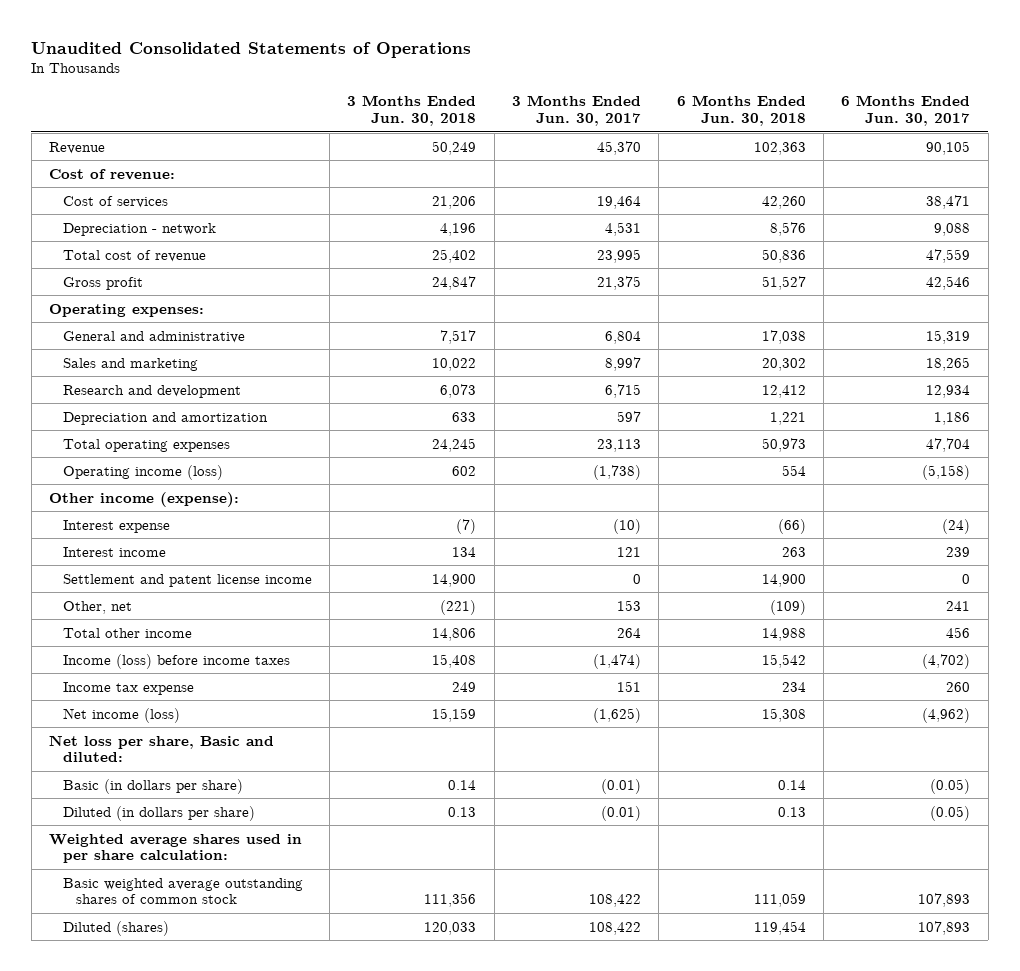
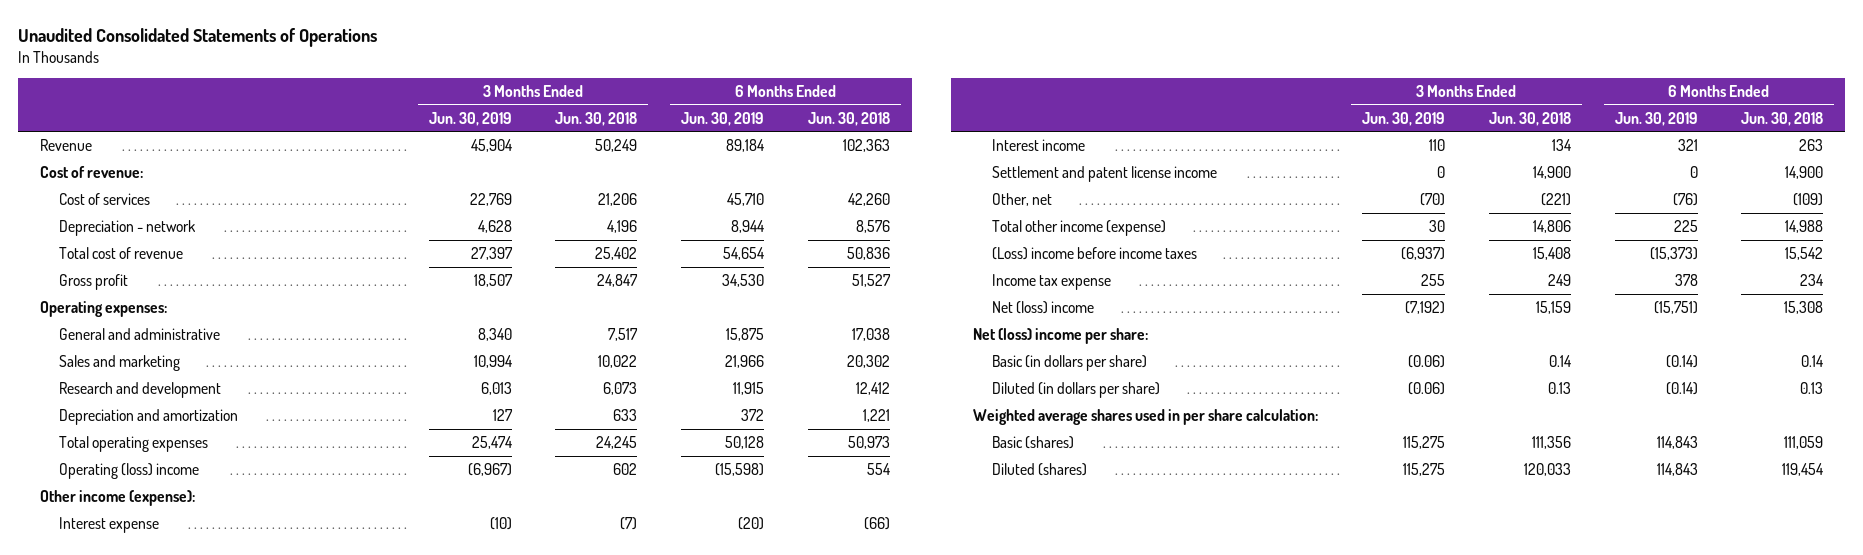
- | 3 Months Ended Jun. 30, 2018 | 3 Months Ended Jun. 30, 2017 | 6 Months Ended Jun. 30, 2018 | 6 Months Ended Jun. 30, 2017
+ | 3 Months Ended Jun. 30, 2019 | 3 Months Ended Jun. 30, 2018 | 6 Months Ended Jun. 30, 2019 | 6 Months Ended Jun. 30, 2018
- Operating income (loss) | 602 | (1,738) | 554 | (5,158)
+ Operating (loss) income | (6,967) | 602 | (15,598) | 554
- Total other income | 14,806 | 264 | 14,988 | 456
- Income (loss) before income taxes | 15,408 | (1,474) | 15,542 | (4,702)
+ Total other income (expense) | 30 | 14,806 | 225 | 14,988
+ (Loss) income before income taxes | (6,937) | 15,408 | (15,373) | 15,542
- Net income (loss) | 15,159 | (1,625) | 15,308 | (4,962)
- Net loss per share, Basic and diluted:
+ Net (loss) income | (7,192) | 15,159 | (15,751) | 15,308
+ Net (loss) income per share:
- Basic weighted average outstanding shares of common stock | 111,356 | 108,422 | 111,059 | 107,893
+ Basic (shares) | 115,275 | 111,356 | 114,843 | 111,059

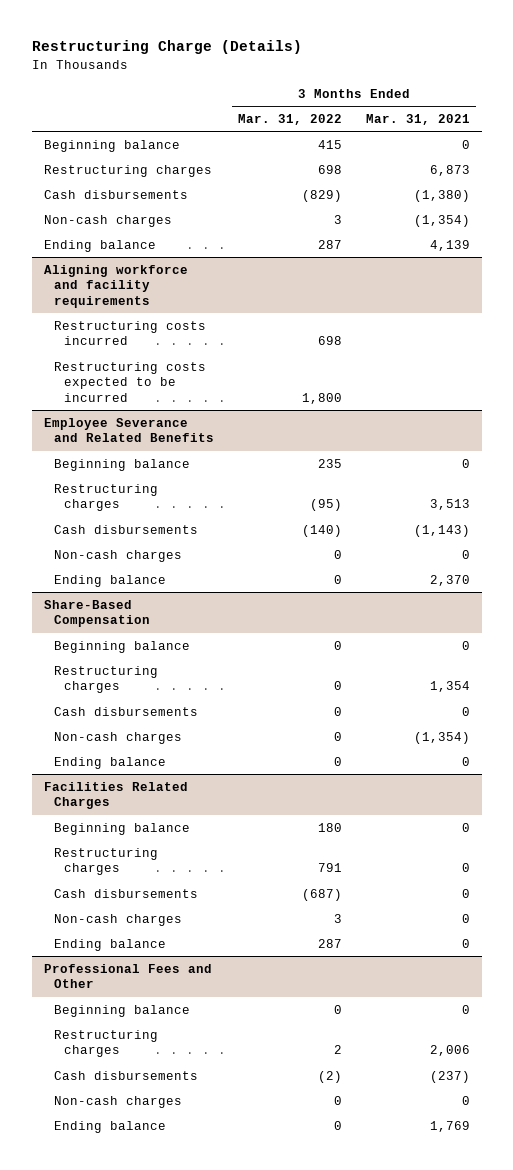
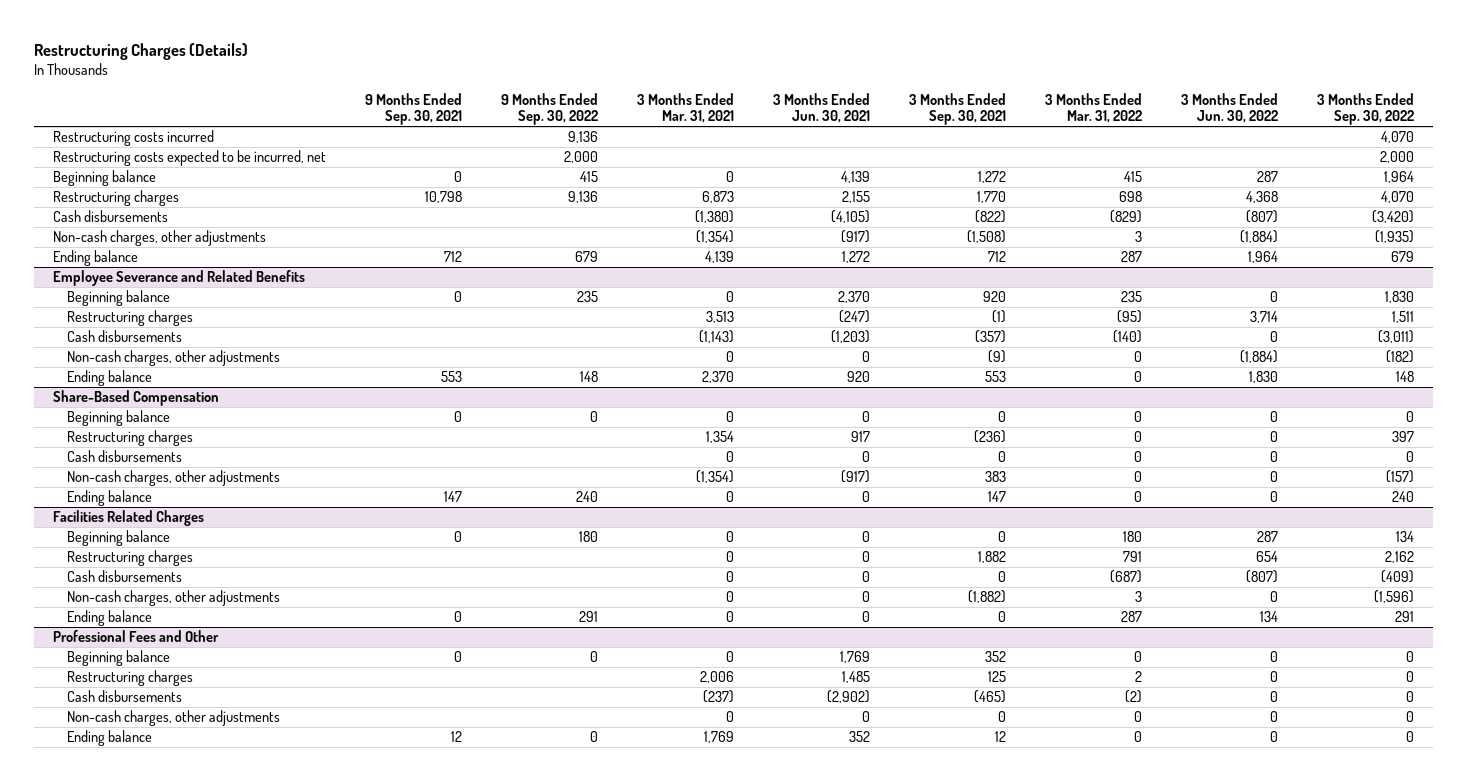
- Restructuring Charge (Details)
+ Restructuring Charges (Details)
- | 3 Months Ended Mar. 31, 2022 | 3 Months Ended Mar. 31, 2021
+ | 9 Months Ended Sep. 30, 2021 | 9 Months Ended Sep. 30, 2022 | 3 Months Ended Mar. 31, 2021 | 3 Months Ended Jun. 30, 2021 | 3 Months Ended Sep. 30, 2021 | 3 Months Ended Mar. 31, 2022 | 3 Months Ended Jun. 30, 2022 | 3 Months Ended Sep. 30, 2022
+ Restructuring costs incurred | | 9,136 | | | | | | 4,070
+ Restructuring costs expected to be incurred, net | | 2,000 | | | | | | 2,000
- Non-cash charges | 3 | (1,354)
+ Non-cash charges, other adjustments | | | (1,354) | (917) | (1,508) | 3 | (1,884) | (1,935)
- Aligning workforce and facility requirements
- Restructuring costs incurred | 698 |
- Restructuring costs expected to be incurred | 1,800 |
@ Employee Severance and Related Benefits
- Non-cash charges | 0 | 0
+ Non-cash charges, other adjustments | | | 0 | 0 | (9) | 0 | (1,884) | (182)
@ Share-Based Compensation
- Non-cash charges | 0 | (1,354)
+ Non-cash charges, other adjustments | | | (1,354) | (917) | 383 | 0 | 0 | (157)
@ Facilities Related Charges
- Non-cash charges | 3 | 0
+ Non-cash charges, other adjustments | | | 0 | 0 | (1,882) | 3 | 0 | (1,596)
@ Professional Fees and Other
- Non-cash charges | 0 | 0
+ Non-cash charges, other adjustments | | | 0 | 0 | 0 | 0 | 0 | 0

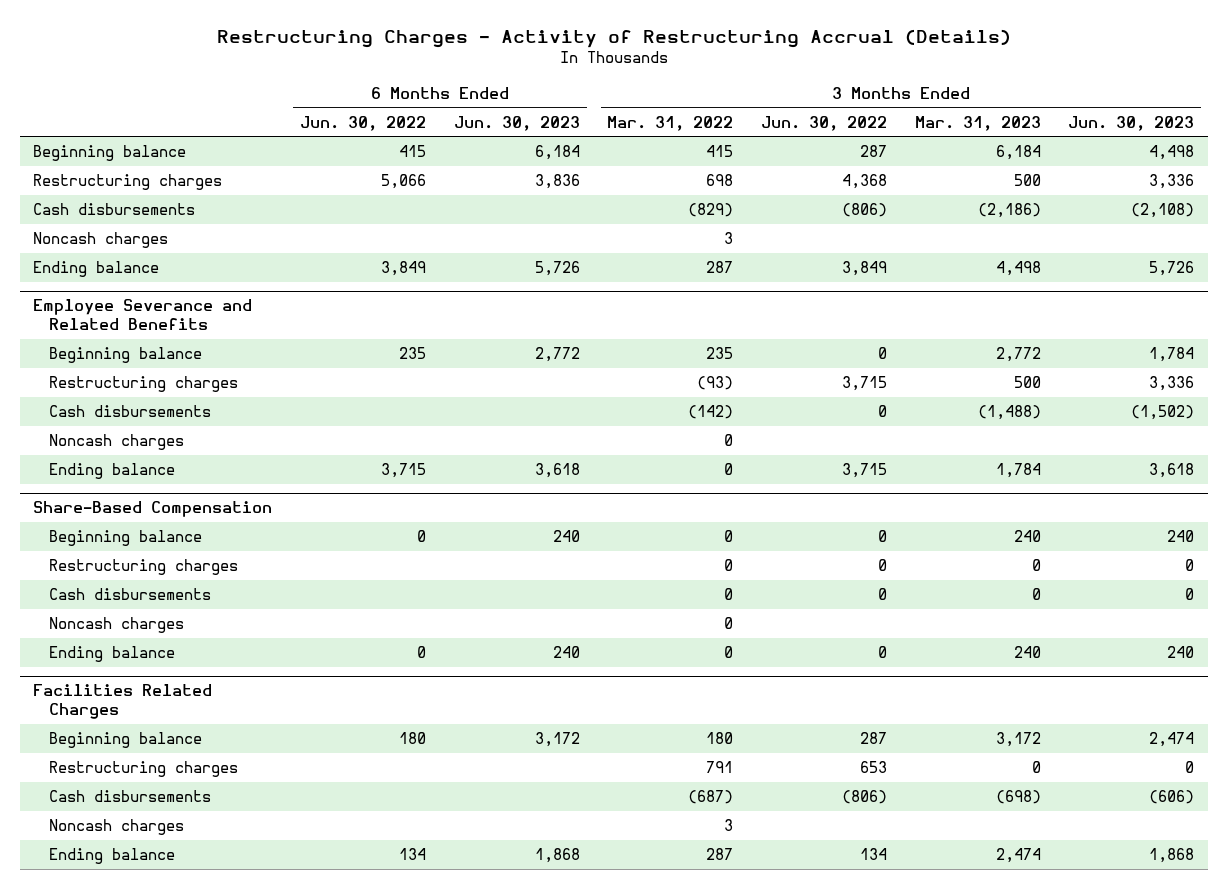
- Restructuring Charges (Details)
+ Restructuring Charges - Activity of Restructuring Accrual (Details)
- | 9 Months Ended Sep. 30, 2021 | 9 Months Ended Sep. 30, 2022 | 3 Months Ended Mar. 31, 2021 | 3 Months Ended Jun. 30, 2021 | 3 Months Ended Sep. 30, 2021 | 3 Months Ended Mar. 31, 2022 | 3 Months Ended Jun. 30, 2022 | 3 Months Ended Sep. 30, 2022
+ | 6 Months Ended Jun. 30, 2022 | 6 Months Ended Jun. 30, 2023 | 3 Months Ended Mar. 31, 2022 | 3 Months Ended Jun. 30, 2022 | 3 Months Ended Mar. 31, 2023 | 3 Months Ended Jun. 30, 2023
- Restructuring costs incurred | | 9,136 | | | | | | 4,070
- Restructuring costs expected to be incurred, net | | 2,000 | | | | | | 2,000
- Cash disbursements | | | (1,380) | (4,105) | (822) | (829) | (807) | (3,420)
- Non-cash charges, other adjustments | | | (1,354) | (917) | (1,508) | 3 | (1,884) | (1,935)
- Ending balance | 712 | 679 | 4,139 | 1,272 | 712 | 287 | 1,964 | 679
+ Cash disbursements | | | (829) | (806) | (2,186) | (2,108)
+ Noncash charges | | | 3 | | |
+ Ending balance | 3,849 | 5,726 | 287 | 3,849 | 4,498 | 5,726
@ Employee Severance and Related Benefits
- Restructuring charges | | | 3,513 | (247) | (1) | (95) | 3,714 | 1,511
- Cash disbursements | | | (1,143) | (1,203) | (357) | (140) | 0 | (3,011)
- Non-cash charges, other adjustments | | | 0 | 0 | (9) | 0 | (1,884) | (182)
- Ending balance | 553 | 148 | 2,370 | 920 | 553 | 0 | 1,830 | 148
+ Restructuring charges | | | (93) | 3,715 | 500 | 3,336
+ Cash disbursements | | | (142) | 0 | (1,488) | (1,502)
+ Noncash charges | | | 0 | | |
+ Ending balance | 3,715 | 3,618 | 0 | 3,715 | 1,784 | 3,618
@ Share-Based Compensation
- Non-cash charges, other adjustments | | | (1,354) | (917) | 383 | 0 | 0 | (157)
+ Noncash charges | | | 0 | | |
@ Facilities Related Charges
- Restructuring charges | | | 0 | 0 | 1,882 | 791 | 654 | 2,162
- Cash disbursements | | | 0 | 0 | 0 | (687) | (807) | (409)
- Non-cash charges, other adjustments | | | 0 | 0 | (1,882) | 3 | 0 | (1,596)
+ Restructuring charges | | | 791 | 653 | 0 | 0
+ Cash disbursements | | | (687) | (806) | (698) | (606)
+ Noncash charges | | | 3 | | |
- Professional Fees and Other
- Beginning balance | 0 | 0 | 0 | 1,769 | 352 | 0 | 0 | 0
- Restructuring charges | | | 2,006 | 1,485 | 125 | 2 | 0 | 0
- Cash disbursements | | | (237) | (2,902) | (465) | (2) | 0 | 0
- Non-cash charges, other adjustments | | | 0 | 0 | 0 | 0 | 0 | 0
- Ending balance | 12 | 0 | 1,769 | 352 | 12 | 0 | 0 | 0

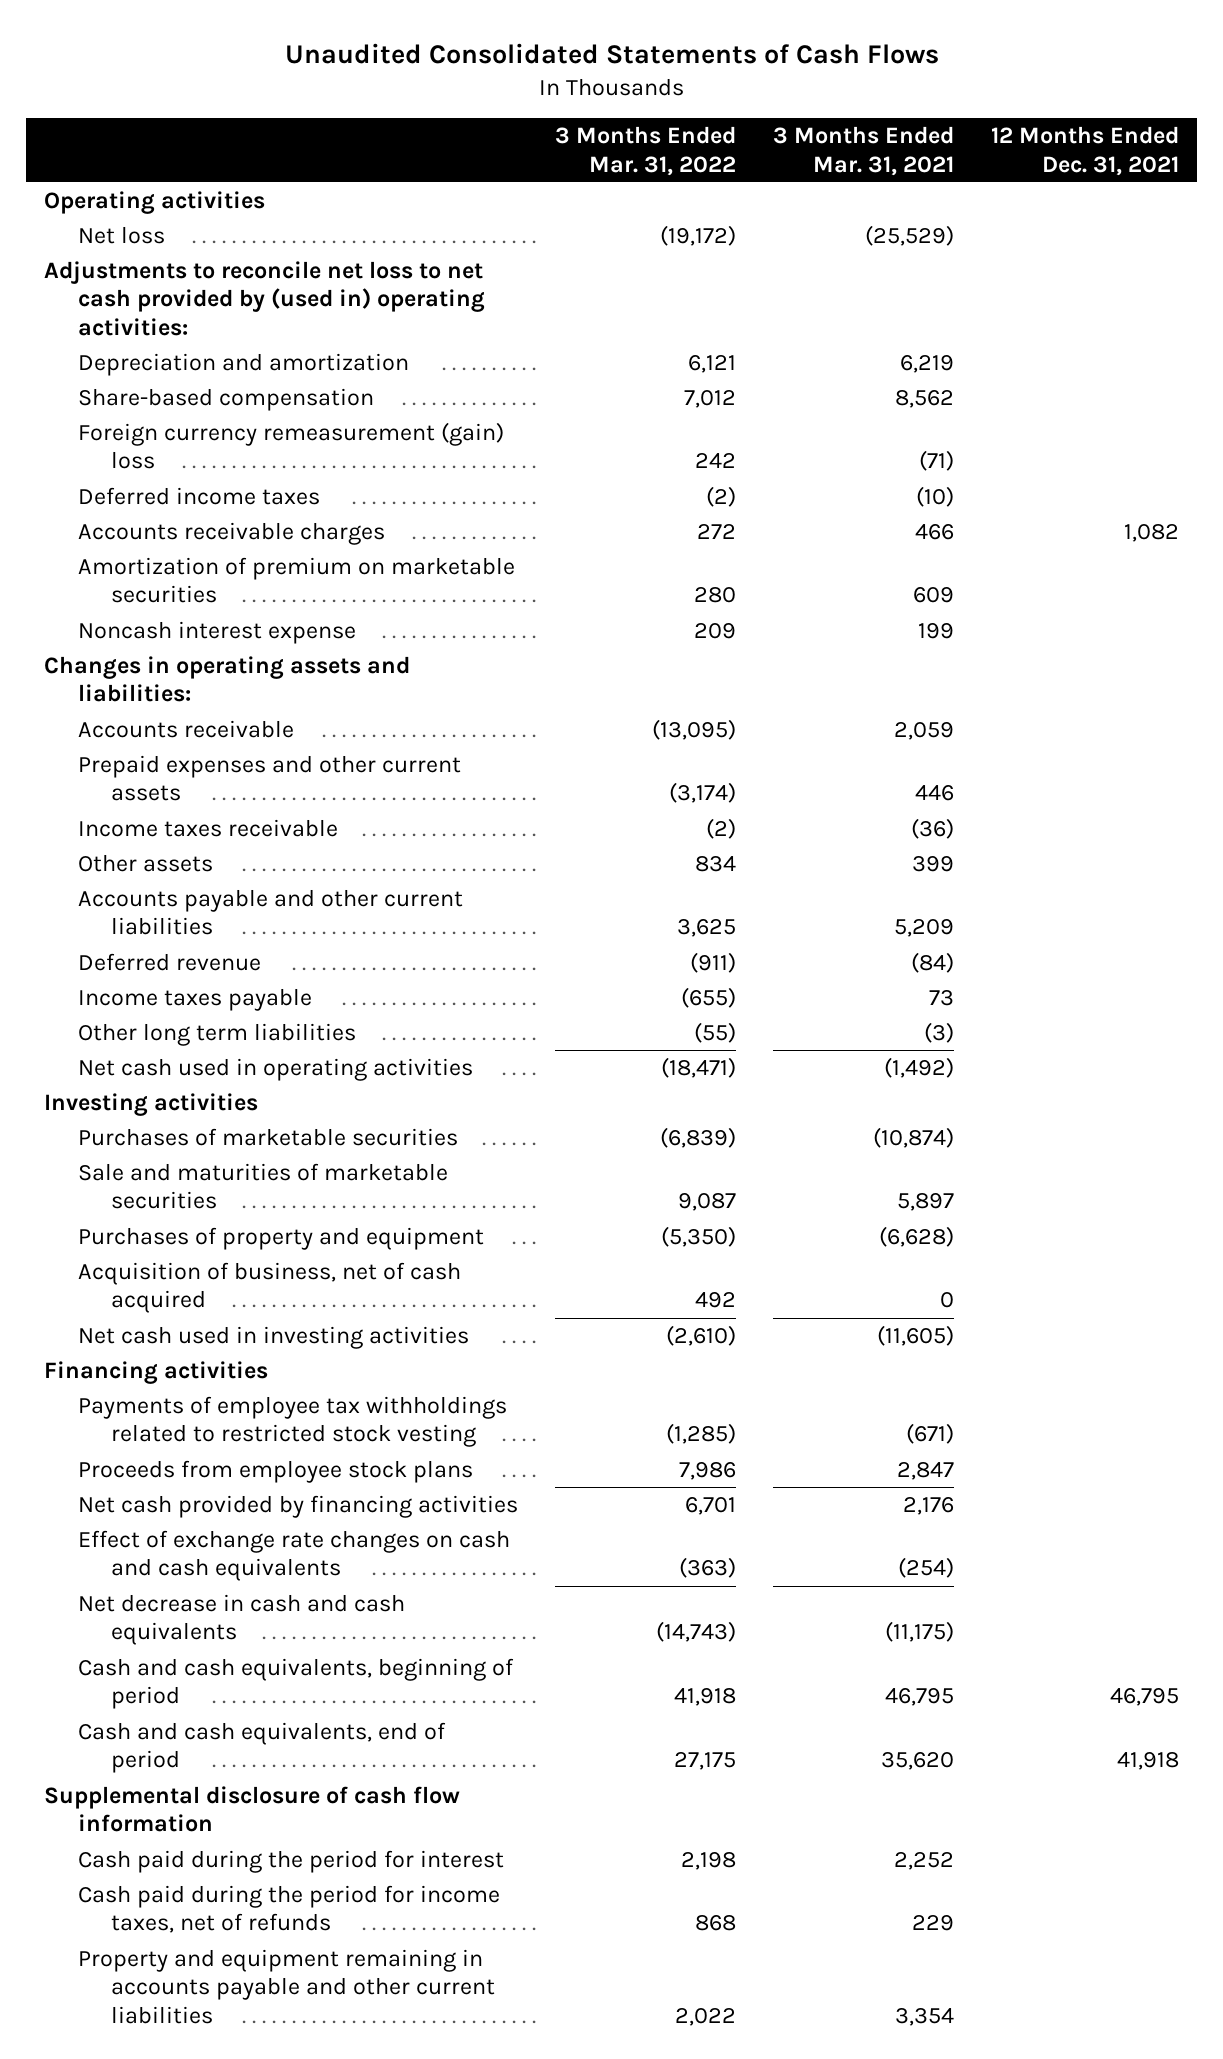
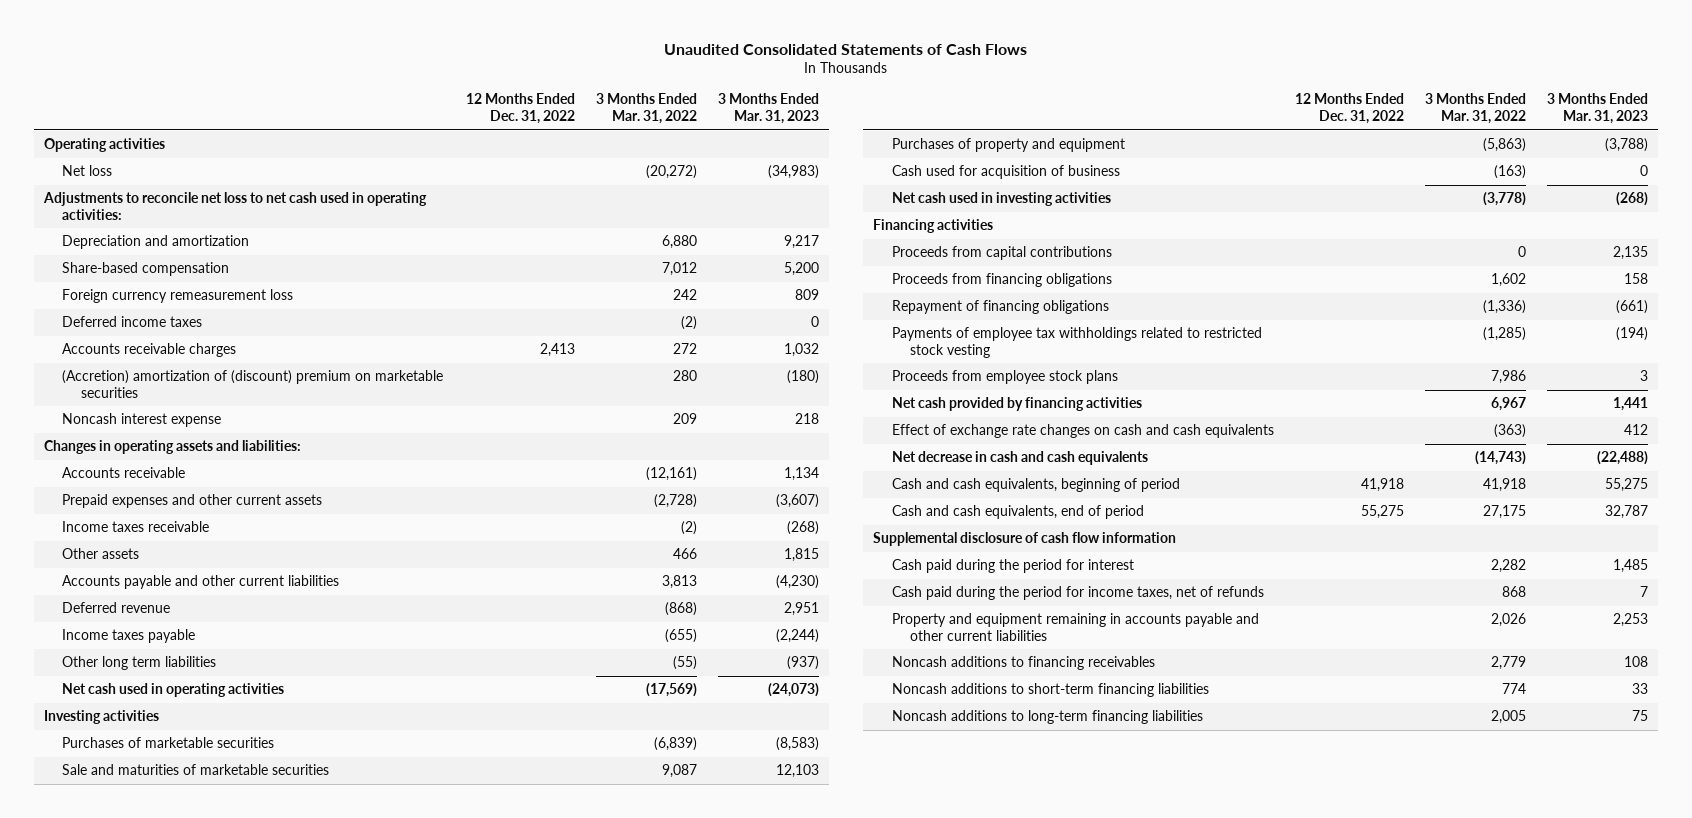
- | 3 Months Ended Mar. 31, 2022 | 3 Months Ended Mar. 31, 2021 | 12 Months Ended Dec. 31, 2021
+ | 12 Months Ended Dec. 31, 2022 | 3 Months Ended Mar. 31, 2022 | 3 Months Ended Mar. 31, 2023
- Net loss | (19,172) | (25,529) |
- Adjustments to reconcile net loss to net cash provided by (used in) operating activities:
- Depreciation and amortization | 6,121 | 6,219 |
+ Net loss | | (20,272) | (34,983)
+ Adjustments to reconcile net loss to net cash used in operating activities:
+ Depreciation and amortization | | 6,880 | 9,217
- Foreign currency remeasurement (gain) loss | 242 | (71) |
+ Foreign currency remeasurement loss | | 242 | 809
- Amortization of premium on marketable securities | 280 | 609 |
+ (Accretion) amortization of (discount) premium on marketable securities | | 280 | (180)
- Accounts receivable | (13,095) | 2,059 |
- Prepaid expenses and other current assets | (3,174) | 446 |
+ Accounts receivable | | (12,161) | 1,134
+ Prepaid expenses and other current assets | | (2,728) | (3,607)
- Other assets | 834 | 399 |
- Accounts payable and other current liabilities | 3,625 | 5,209 |
- Deferred revenue | (911) | (84) |
+ Other assets | | 466 | 1,815
+ Accounts payable and other current liabilities | | 3,813 | (4,230)
+ Deferred revenue | | (868) | 2,951
- Net cash used in operating activities | (18,471) | (1,492) |
+ Net cash used in operating activities | | (17,569) | (24,073)
- Purchases of property and equipment | (5,350) | (6,628) |
- Acquisition of business, net of cash acquired | 492 | 0 |
- Net cash used in investing activities | (2,610) | (11,605) |
+ Purchases of property and equipment | | (5,863) | (3,788)
+ Cash used for acquisition of business | | (163) | 0
+ Net cash used in investing activities | | (3,778) | (268)
+ Proceeds from capital contributions | | 0 | 2,135
+ Proceeds from financing obligations | | 1,602 | 158
+ Repayment of financing obligations | | (1,336) | (661)
- Net cash provided by financing activities | 6,701 | 2,176 |
+ Net cash provided by financing activities | | 6,967 | 1,441
- Cash paid during the period for interest | 2,198 | 2,252 |
+ Cash paid during the period for interest | | 2,282 | 1,485
- Property and equipment remaining in accounts payable and other current liabilities | 2,022 | 3,354 |
+ Property and equipment remaining in accounts payable and other current liabilities | | 2,026 | 2,253
+ Noncash additions to financing receivables | | 2,779 | 108
+ Noncash additions to short-term financing liabilities | | 774 | 33
+ Noncash additions to long-term financing liabilities | | 2,005 | 75

